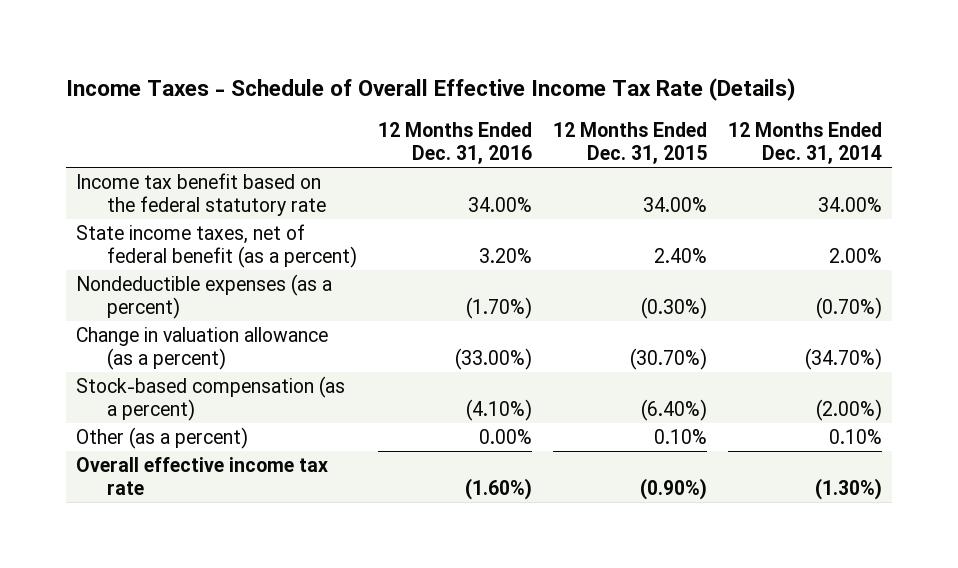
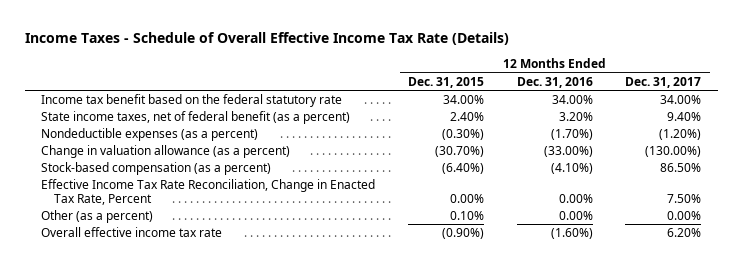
- | 12 Months Ended Dec. 31, 2016 | 12 Months Ended Dec. 31, 2015 | 12 Months Ended Dec. 31, 2014
+ | 12 Months Ended Dec. 31, 2015 | 12 Months Ended Dec. 31, 2016 | 12 Months Ended Dec. 31, 2017
+ Effective Income Tax Rate Reconciliation, Change in Enacted Tax Rate, Percent | 0.00% | 0.00% | 7.50%

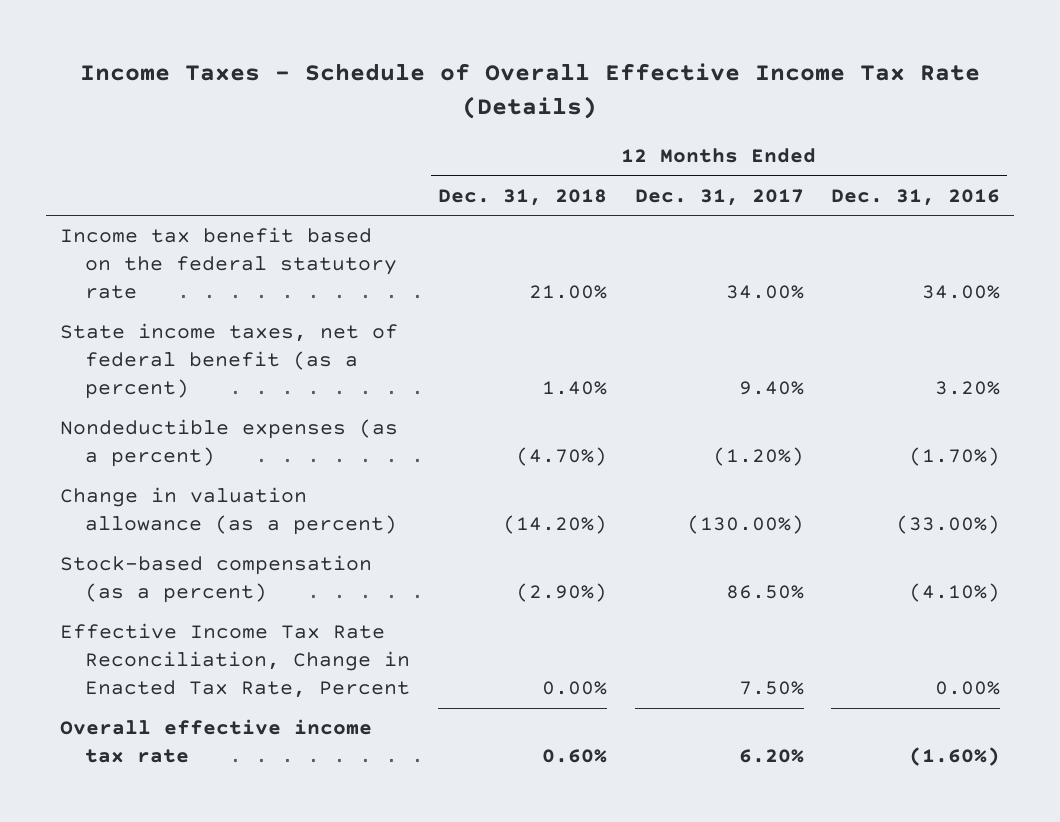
- | 12 Months Ended Dec. 31, 2015 | 12 Months Ended Dec. 31, 2016 | 12 Months Ended Dec. 31, 2017
+ | 12 Months Ended Dec. 31, 2018 | 12 Months Ended Dec. 31, 2017 | 12 Months Ended Dec. 31, 2016
- Other (as a percent) | 0.10% | 0.00% | 0.00%

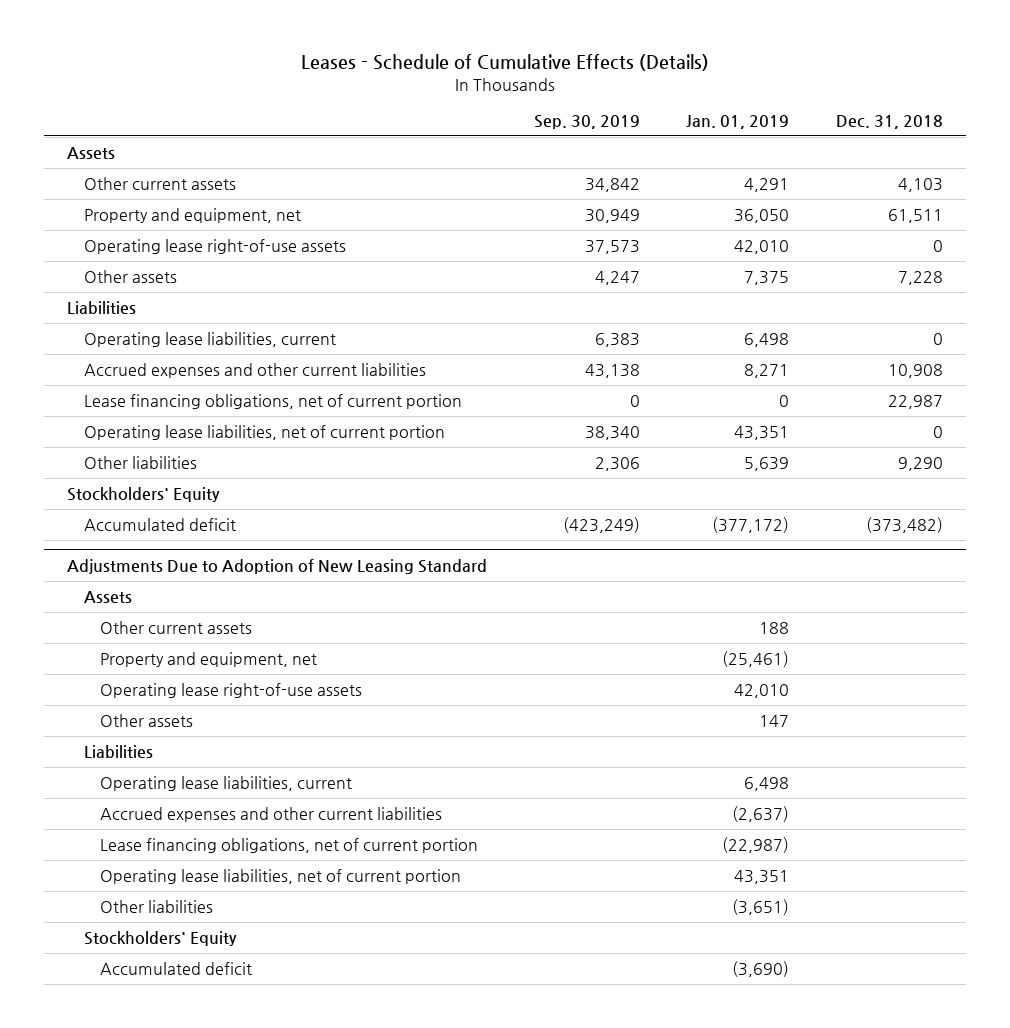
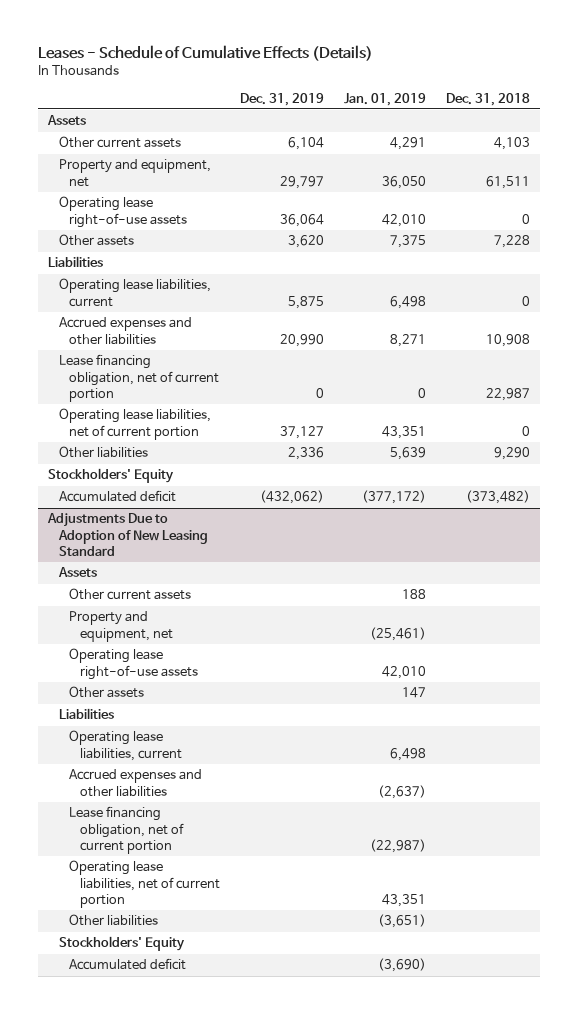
- | Sep. 30, 2019 | Jan. 01, 2019 | Dec. 31, 2018
+ | Dec. 31, 2019 | Jan. 01, 2019 | Dec. 31, 2018
- Accrued expenses and other current liabilities | 43,138 | 8,271 | 10,908
- Lease financing obligations, net of current portion | 0 | 0 | 22,987
+ Accrued expenses and other liabilities | 20,990 | 8,271 | 10,908
+ Lease financing obligation, net of current portion | 0 | 0 | 22,987
@ Adjustments Due to Adoption of New Leasing Standard
- Accrued expenses and other current liabilities | | (2,637) |
- Lease financing obligations, net of current portion | | (22,987) |
+ Accrued expenses and other liabilities | | (2,637) |
+ Lease financing obligation, net of current portion | | (22,987) |

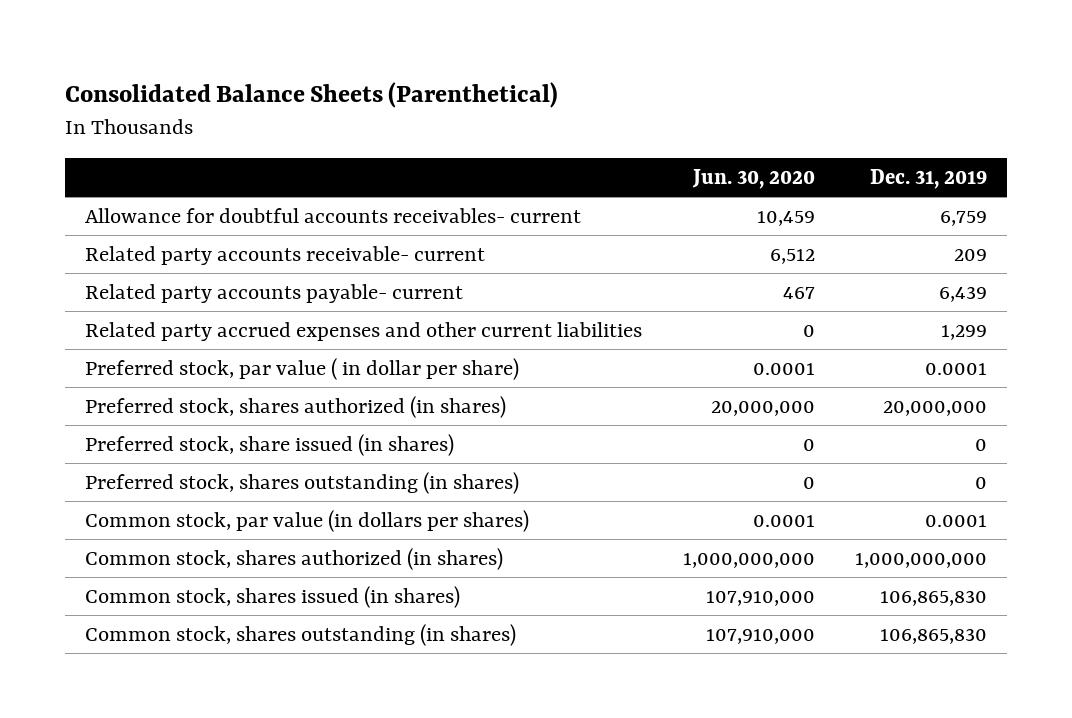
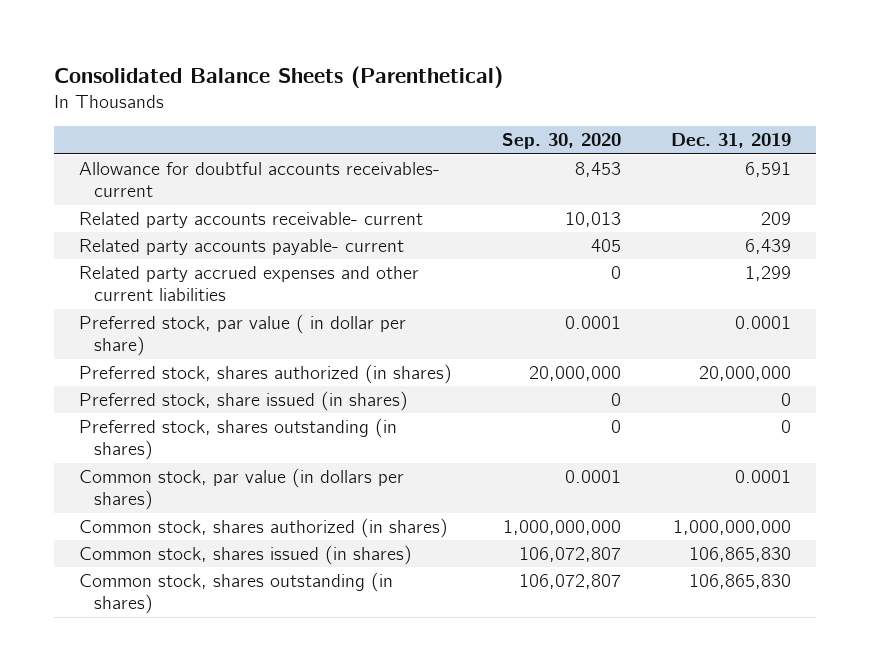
- | Jun. 30, 2020 | Dec. 31, 2019
+ | Sep. 30, 2020 | Dec. 31, 2019
- Allowance for doubtful accounts receivables- current | 10,459 | 6,759
+ Allowance for doubtful accounts receivables- current | 8,453 | 6,591

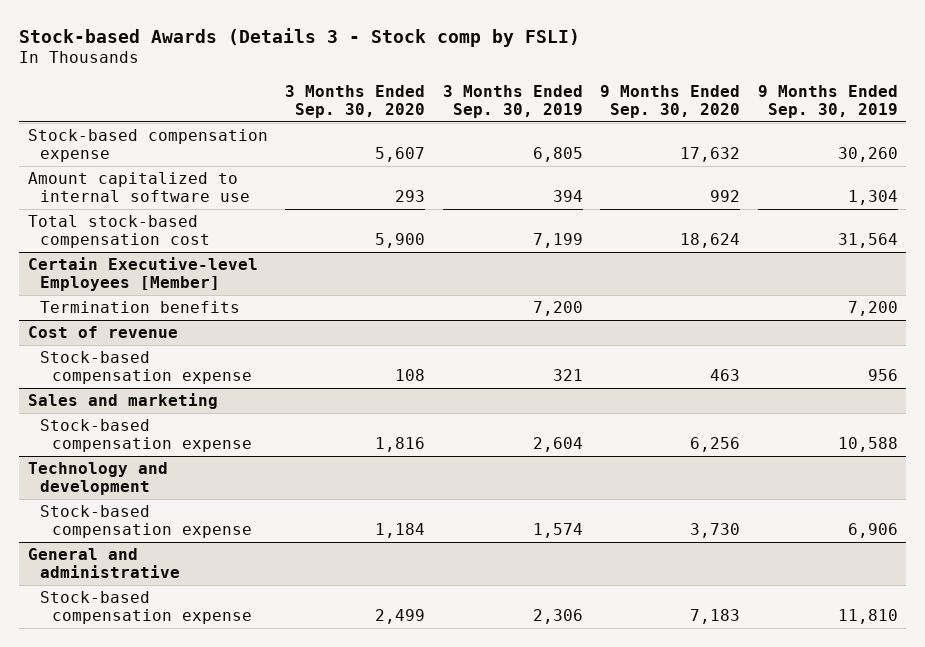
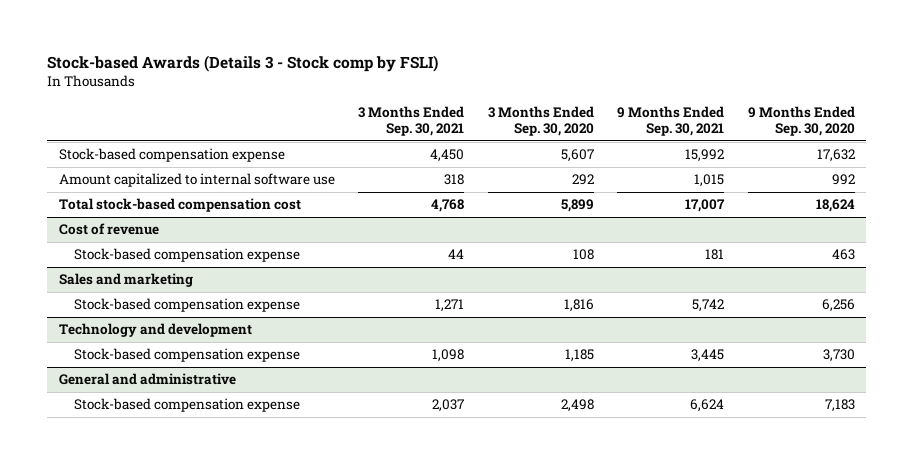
- | 3 Months Ended Sep. 30, 2020 | 3 Months Ended Sep. 30, 2019 | 9 Months Ended Sep. 30, 2020 | 9 Months Ended Sep. 30, 2019
+ | 3 Months Ended Sep. 30, 2021 | 3 Months Ended Sep. 30, 2020 | 9 Months Ended Sep. 30, 2021 | 9 Months Ended Sep. 30, 2020
- Amount capitalized to internal software use | 293 | 394 | 992 | 1,304
- Total stock-based compensation cost | 5,900 | 7,199 | 18,624 | 31,564
- Certain Executive-level Employees [Member]
- Termination benefits | | 7,200 | | 7,200
+ Amount capitalized to internal software use | 318 | 292 | 1,015 | 992
+ Total stock-based compensation cost | 4,768 | 5,899 | 17,007 | 18,624
@ Technology and development
- Stock-based compensation expense | 1,184 | 1,574 | 3,730 | 6,906
+ Stock-based compensation expense | 1,098 | 1,185 | 3,445 | 3,730
@ General and administrative
- Stock-based compensation expense | 2,499 | 2,306 | 7,183 | 11,810
+ Stock-based compensation expense | 2,037 | 2,498 | 6,624 | 7,183

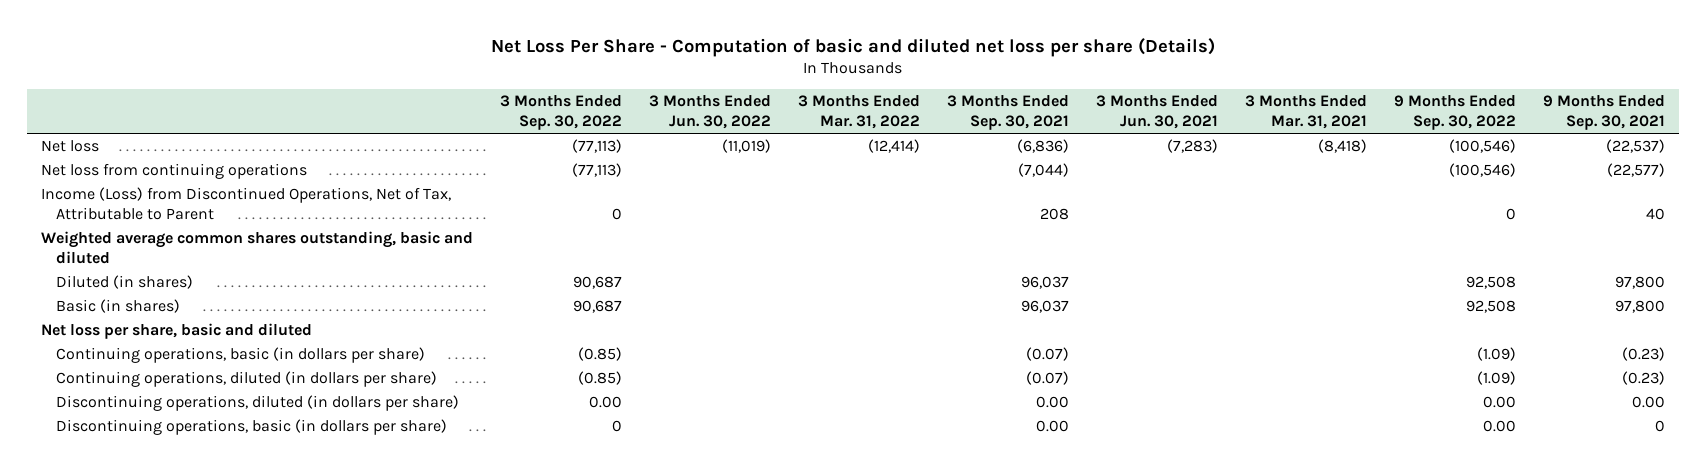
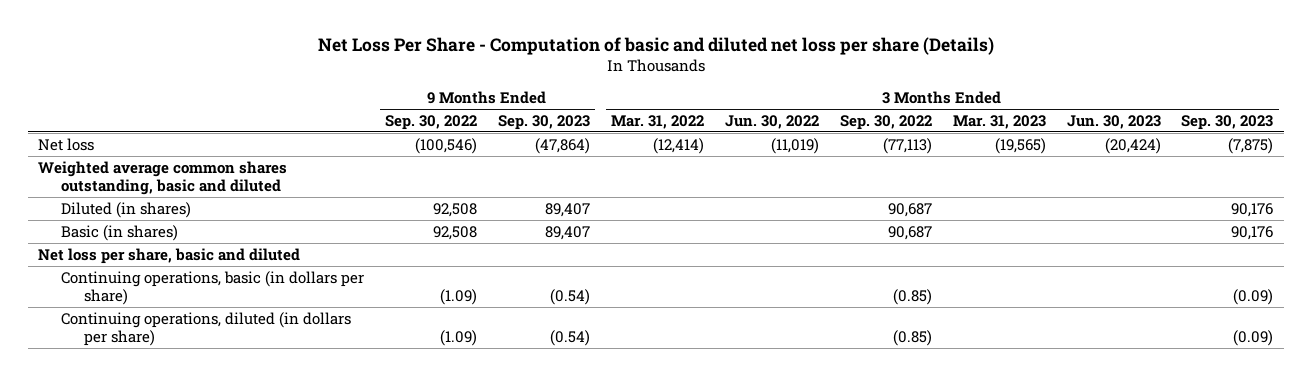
- | 3 Months Ended Sep. 30, 2022 | 3 Months Ended Jun. 30, 2022 | 3 Months Ended Mar. 31, 2022 | 3 Months Ended Sep. 30, 2021 | 3 Months Ended Jun. 30, 2021 | 3 Months Ended Mar. 31, 2021 | 9 Months Ended Sep. 30, 2022 | 9 Months Ended Sep. 30, 2021
+ | 9 Months Ended Sep. 30, 2022 | 9 Months Ended Sep. 30, 2023 | 3 Months Ended Mar. 31, 2022 | 3 Months Ended Jun. 30, 2022 | 3 Months Ended Sep. 30, 2022 | 3 Months Ended Mar. 31, 2023 | 3 Months Ended Jun. 30, 2023 | 3 Months Ended Sep. 30, 2023
- Net loss from continuing operations | (77,113) | | | (7,044) | | | (100,546) | (22,577)
- Income (Loss) from Discontinued Operations, Net of Tax, Attributable to Parent | 0 | | | 208 | | | 0 | 40
- Discontinuing operations, diluted (in dollars per share) | 0.00 | | | 0.00 | | | 0.00 | 0.00
- Discontinuing operations, basic (in dollars per share) | 0 | | | 0.00 | | | 0.00 | 0

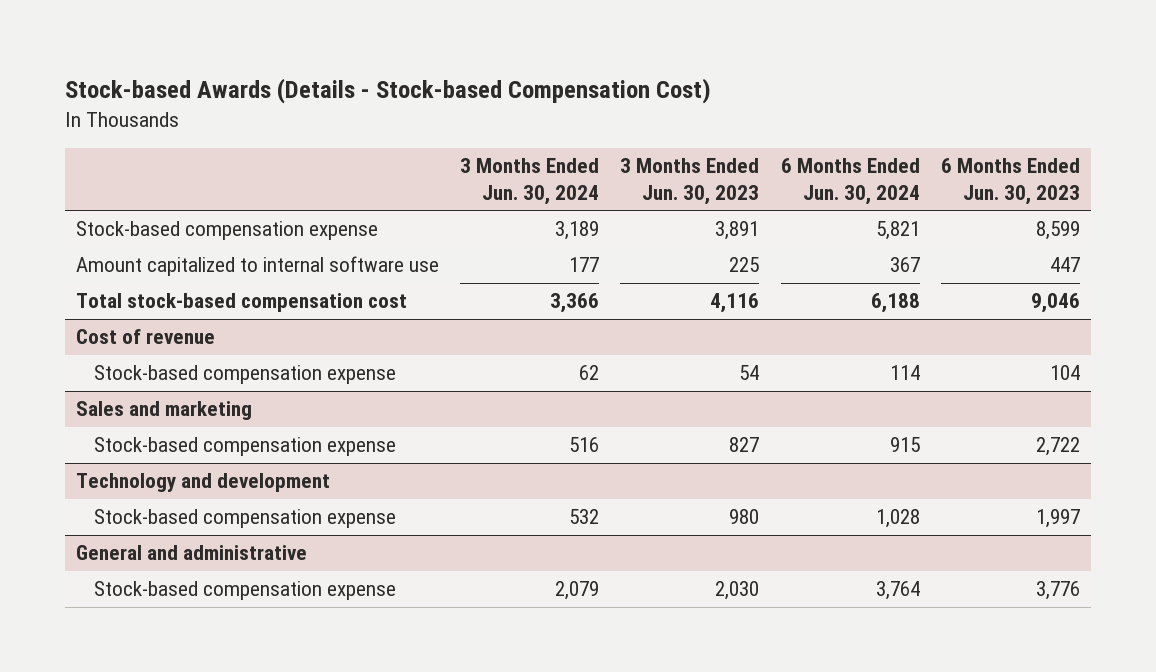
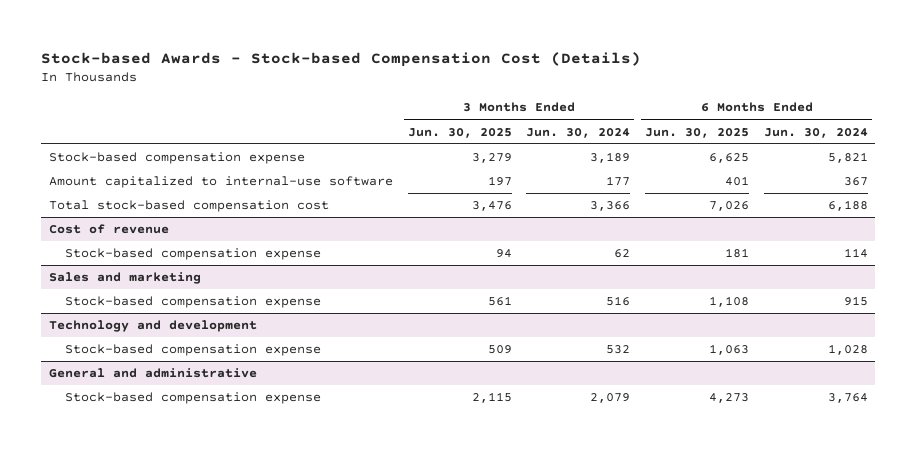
- Stock-based Awards (Details - Stock-based Compensation Cost)
+ Stock-based Awards - Stock-based Compensation Cost (Details)
- | 3 Months Ended Jun. 30, 2024 | 3 Months Ended Jun. 30, 2023 | 6 Months Ended Jun. 30, 2024 | 6 Months Ended Jun. 30, 2023
+ | 3 Months Ended Jun. 30, 2025 | 3 Months Ended Jun. 30, 2024 | 6 Months Ended Jun. 30, 2025 | 6 Months Ended Jun. 30, 2024
- Amount capitalized to internal software use | 177 | 225 | 367 | 447
+ Amount capitalized to internal-use software | 197 | 177 | 401 | 367

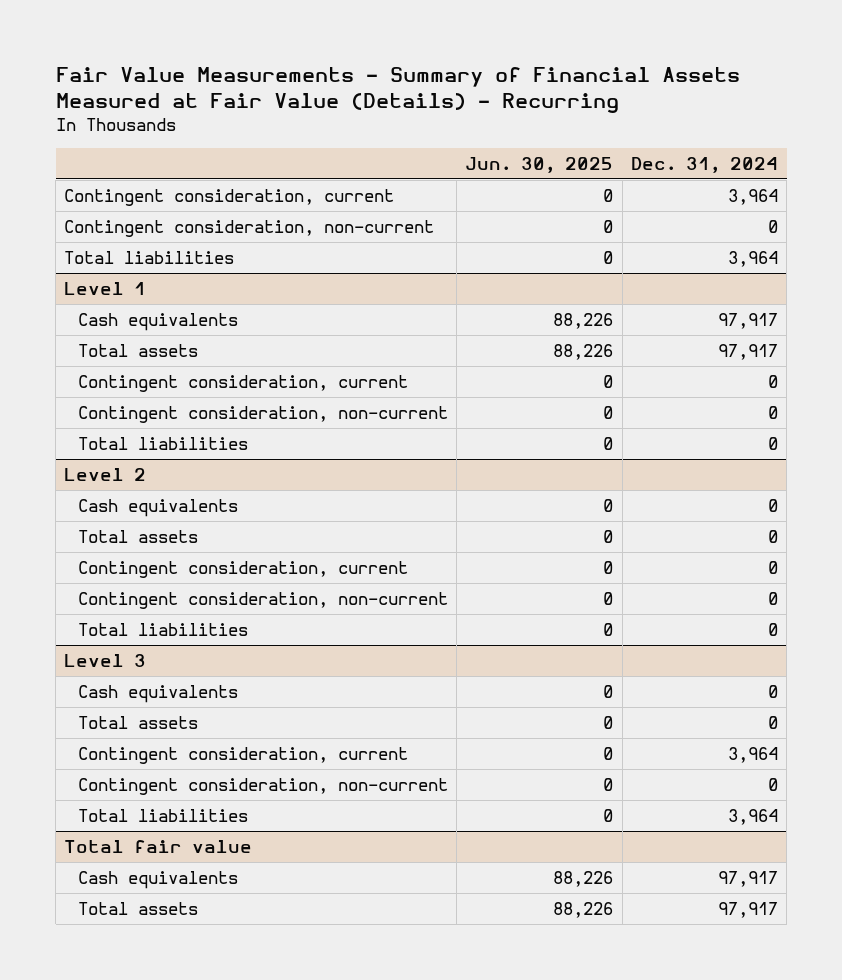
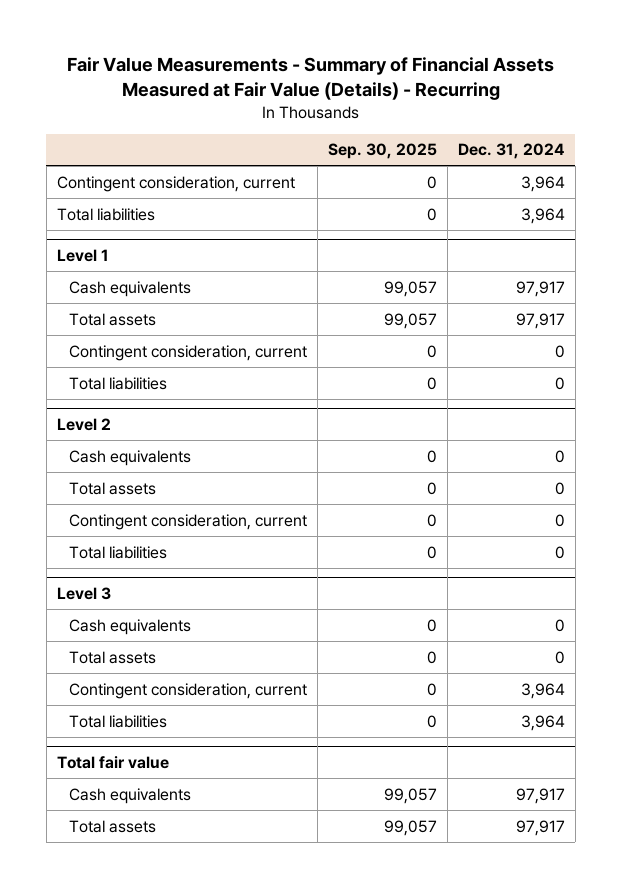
- | Jun. 30, 2025 | Dec. 31, 2024
+ | Sep. 30, 2025 | Dec. 31, 2024
- Contingent consideration, non-current | 0 | 0
@ Level 1
- Contingent consideration, non-current | 0 | 0
@ Level 2
- Contingent consideration, non-current | 0 | 0
@ Level 3
- Contingent consideration, non-current | 0 | 0

